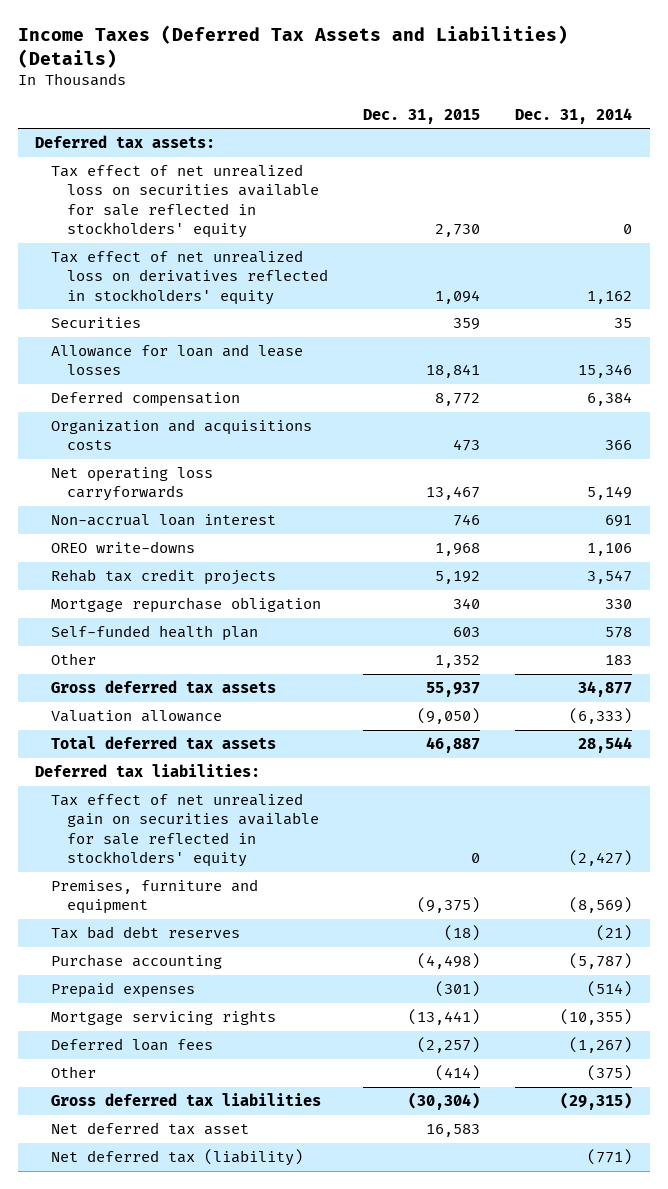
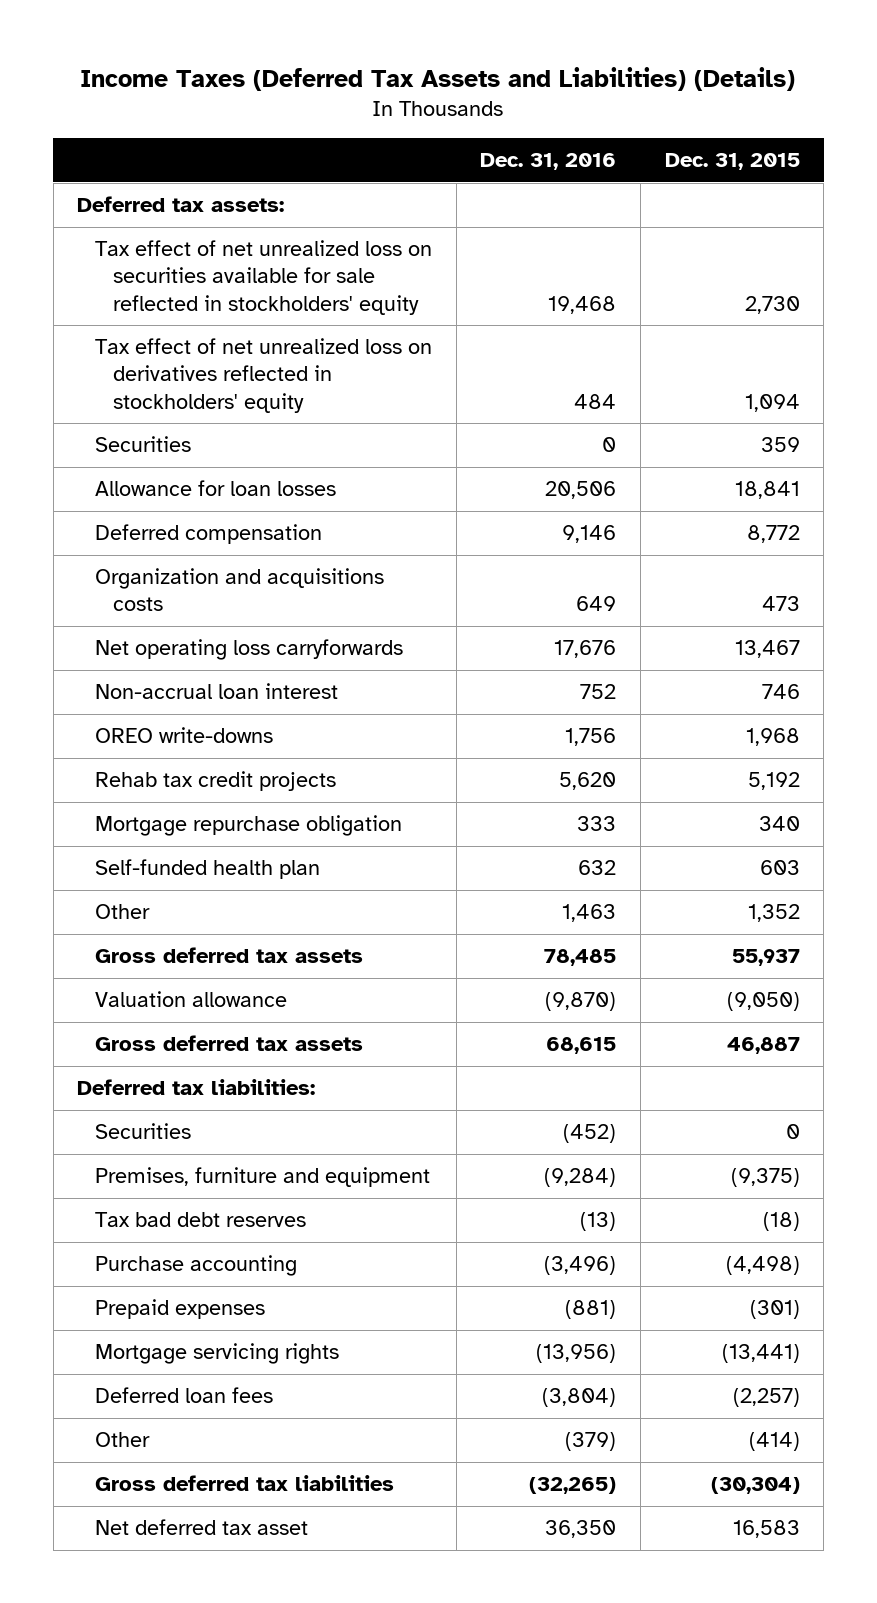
- | Dec. 31, 2015 | Dec. 31, 2014
+ | Dec. 31, 2016 | Dec. 31, 2015
- Allowance for loan and lease losses | 18,841 | 15,346
+ Allowance for loan losses | 20,506 | 18,841
- Total deferred tax assets | 46,887 | 28,544
+ Gross deferred tax assets | 68,615 | 46,887
- Tax effect of net unrealized gain on securities available for sale reflected in stockholders' equity | 0 | (2,427)
+ Securities | (452) | 0
- Net deferred tax (liability) | | (771)

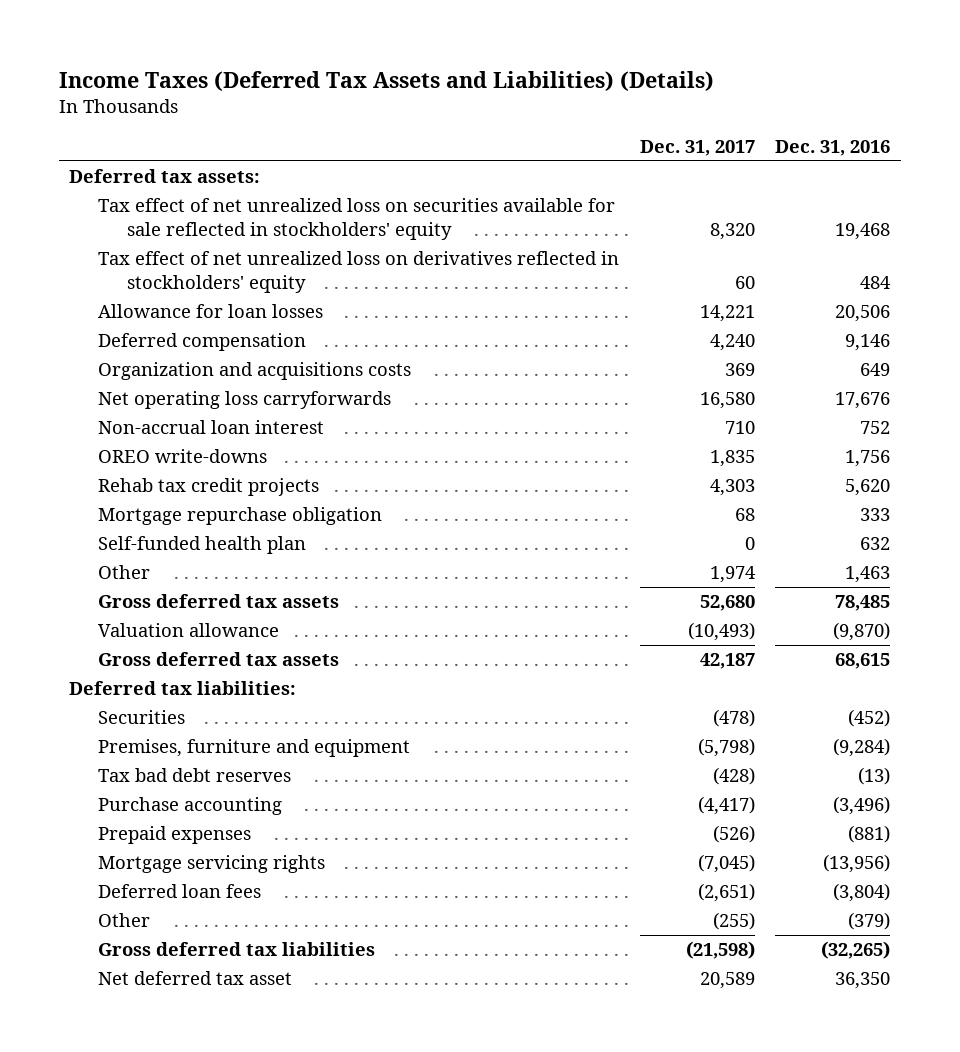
- | Dec. 31, 2016 | Dec. 31, 2015
+ | Dec. 31, 2017 | Dec. 31, 2016
- Securities | 0 | 359

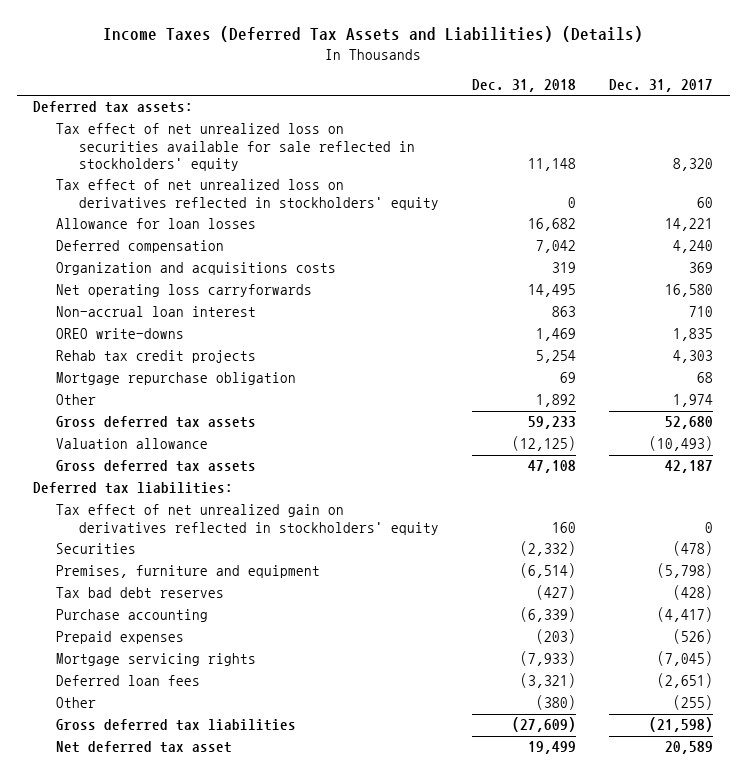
- | Dec. 31, 2017 | Dec. 31, 2016
+ | Dec. 31, 2018 | Dec. 31, 2017
- Self-funded health plan | 0 | 632
+ Tax effect of net unrealized gain on derivatives reflected in stockholders' equity | 160 | 0

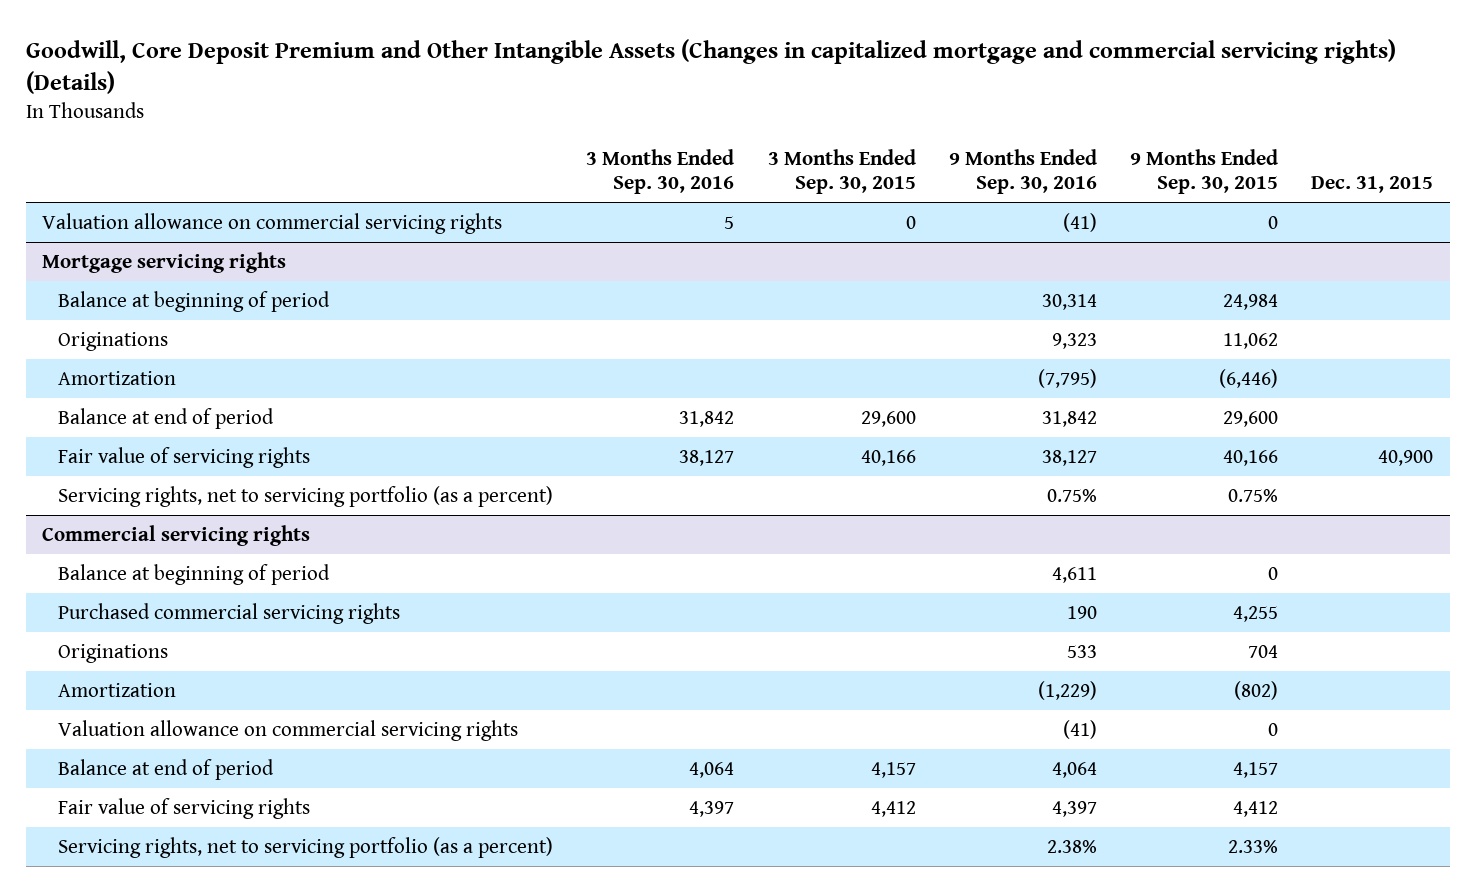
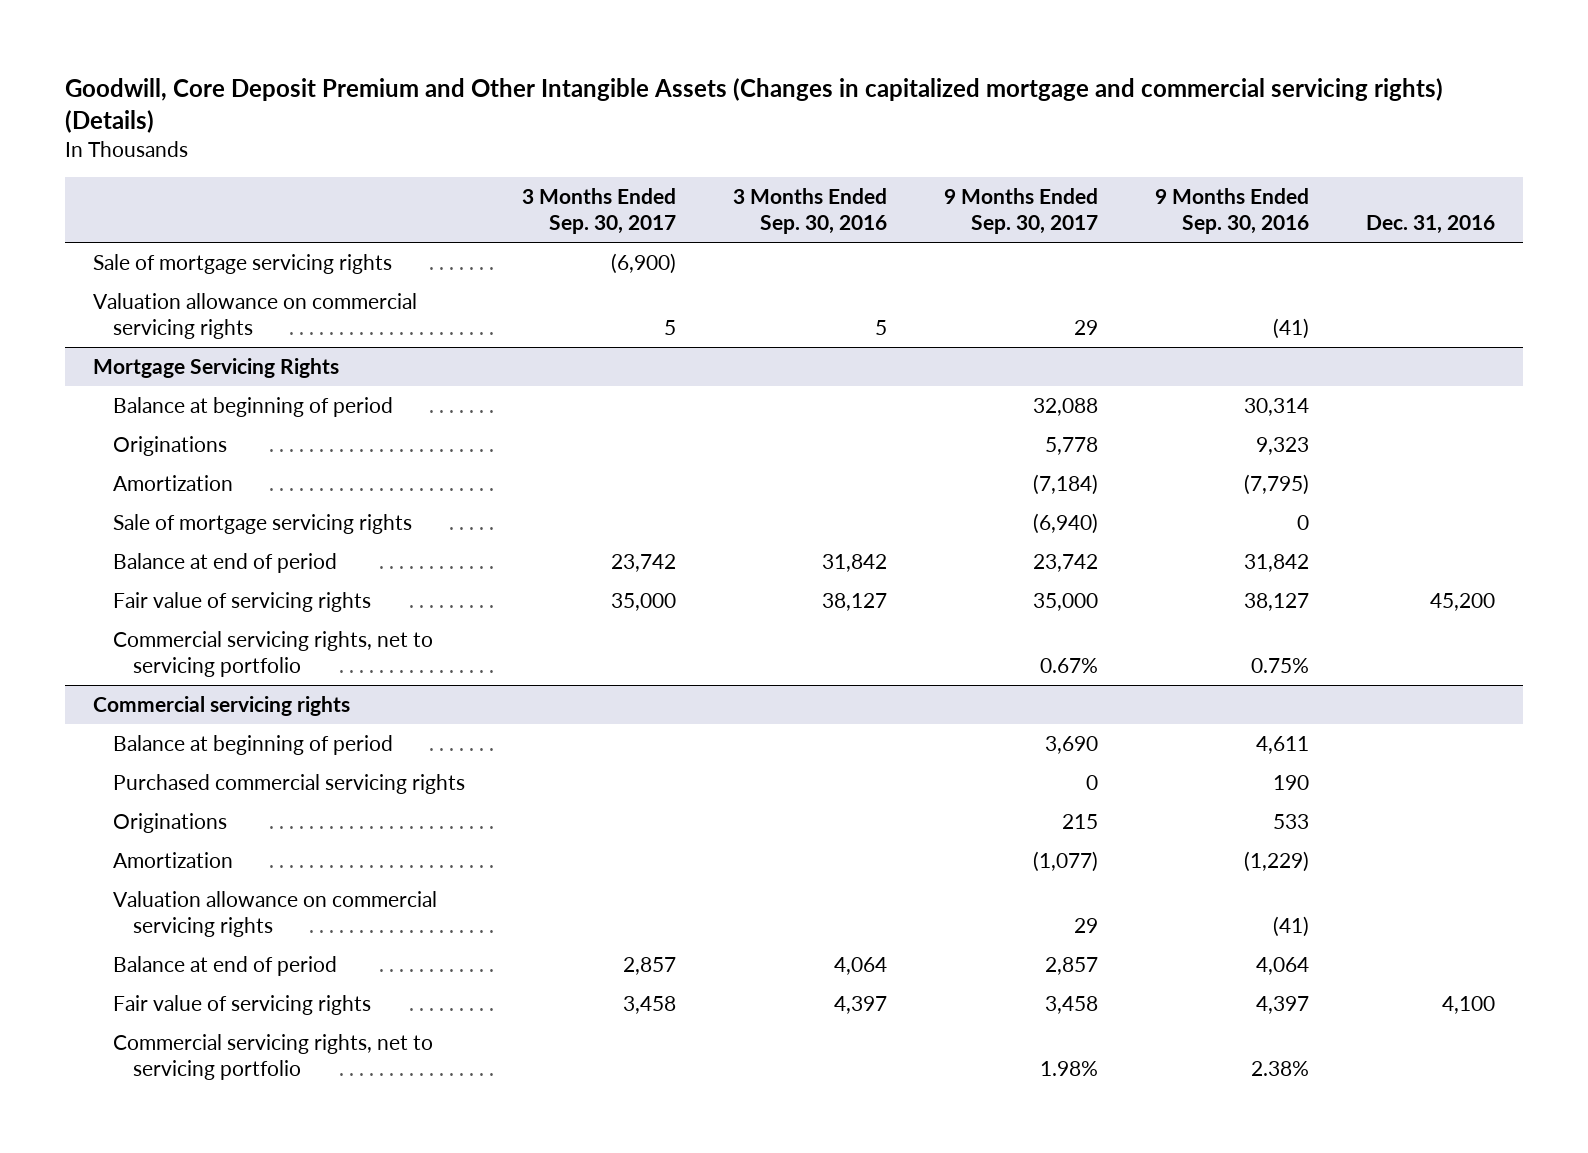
- | 3 Months Ended Sep. 30, 2016 | 3 Months Ended Sep. 30, 2015 | 9 Months Ended Sep. 30, 2016 | 9 Months Ended Sep. 30, 2015 | Dec. 31, 2015
+ | 3 Months Ended Sep. 30, 2017 | 3 Months Ended Sep. 30, 2016 | 9 Months Ended Sep. 30, 2017 | 9 Months Ended Sep. 30, 2016 | Dec. 31, 2016
+ Sale of mortgage servicing rights | (6,900) | | | |
- Mortgage servicing rights
+ Mortgage Servicing Rights
+ Sale of mortgage servicing rights | | | (6,940) | 0 |
- Servicing rights, net to servicing portfolio (as a percent) | | | 0.75% | 0.75% |
+ Commercial servicing rights, net to servicing portfolio | | | 0.67% | 0.75% |
@ Commercial servicing rights
- Servicing rights, net to servicing portfolio (as a percent) | | | 2.38% | 2.33% |
+ Commercial servicing rights, net to servicing portfolio | | | 1.98% | 2.38% |

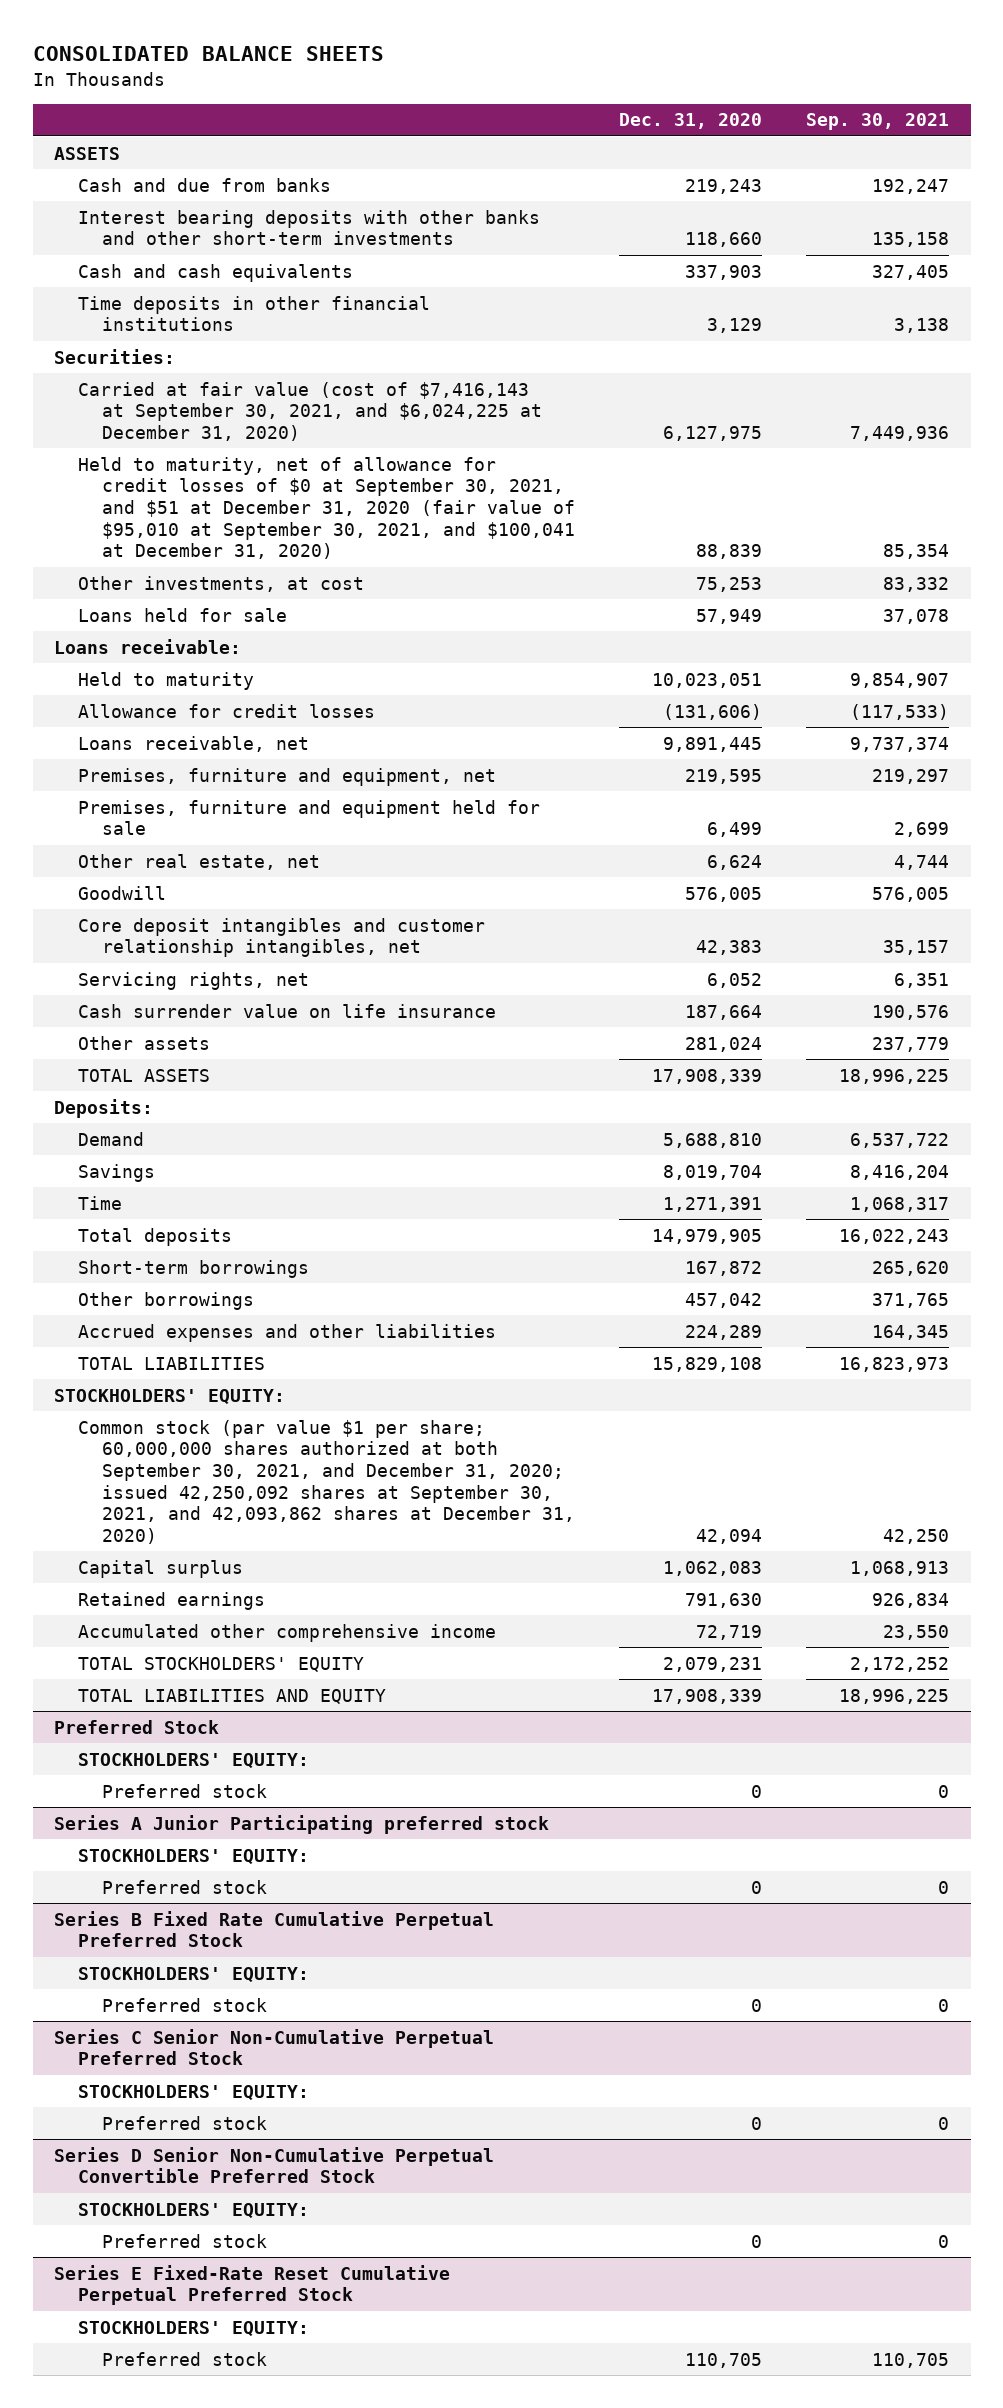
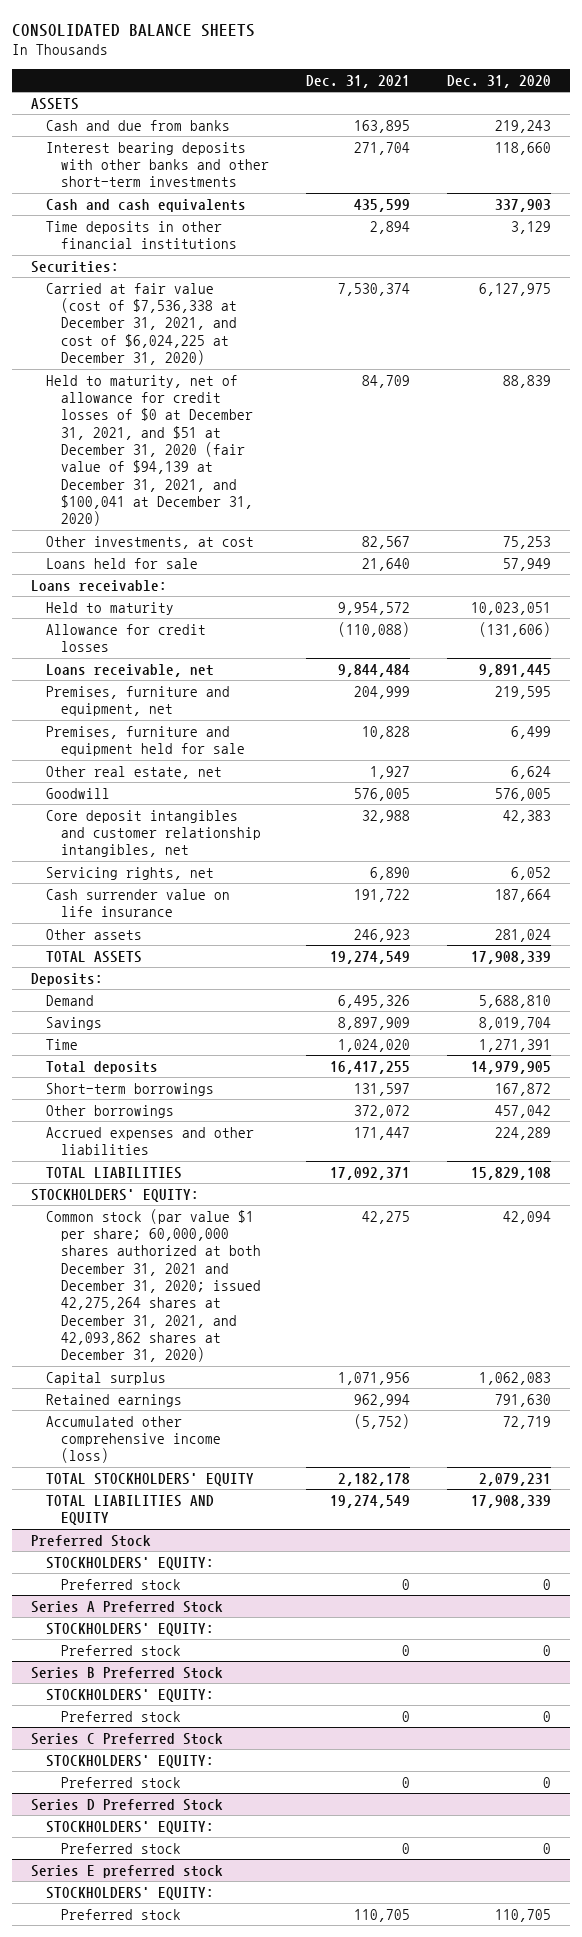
- | Dec. 31, 2020 | Sep. 30, 2021
+ | Dec. 31, 2021 | Dec. 31, 2020
- Carried at fair value (cost of $7,416,143 at September 30, 2021, and $6,024,225 at December 31, 2020) | 6,127,975 | 7,449,936
- Held to maturity, net of allowance for credit losses of $0 at September 30, 2021, and $51 at December 31, 2020 (fair value of $95,010 at September 30, 2021, and $100,041 at December 31, 2020) | 88,839 | 85,354
+ Carried at fair value (cost of $7,536,338 at December 31, 2021, and cost of $6,024,225 at December 31, 2020) | 7,530,374 | 6,127,975
+ Held to maturity, net of allowance for credit losses of $0 at December 31, 2021, and $51 at December 31, 2020 (fair value of $94,139 at December 31, 2021, and $100,041 at December 31, 2020) | 84,709 | 88,839
- Common stock (par value $1 per share; 60,000,000 shares authorized at both September 30, 2021, and December 31, 2020; issued 42,250,092 shares at September 30, 2021, and 42,093,862 shares at December 31, 2020) | 42,094 | 42,250
+ Common stock (par value $1 per share; 60,000,000 shares authorized at both December 31, 2021 and December 31, 2020; issued 42,275,264 shares at December 31, 2021, and 42,093,862 shares at December 31, 2020) | 42,275 | 42,094
- Accumulated other comprehensive income | 72,719 | 23,550
+ Accumulated other comprehensive income (loss) | (5,752) | 72,719
- Series A Junior Participating preferred stock
+ Series A Preferred Stock
- Series B Fixed Rate Cumulative Perpetual Preferred Stock
+ Series B Preferred Stock
- Series C Senior Non-Cumulative Perpetual Preferred Stock
+ Series C Preferred Stock
- Series D Senior Non-Cumulative Perpetual Convertible Preferred Stock
+ Series D Preferred Stock
- Series E Fixed-Rate Reset Cumulative Perpetual Preferred Stock
+ Series E preferred stock

